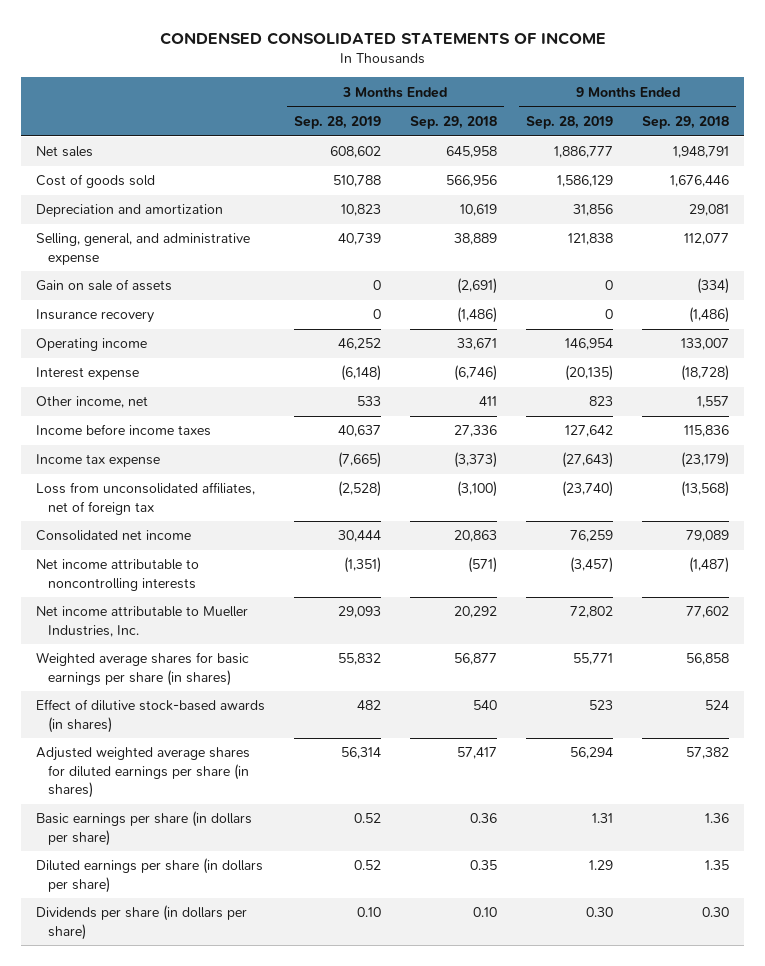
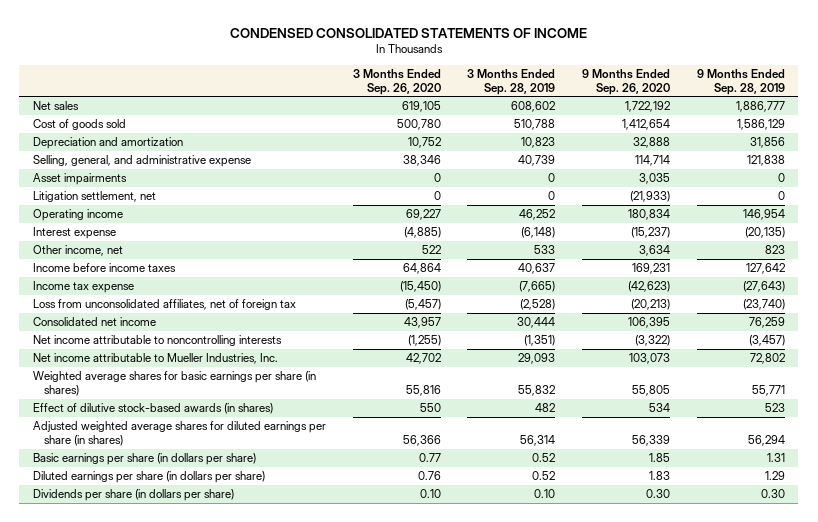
- | 3 Months Ended Sep. 28, 2019 | 3 Months Ended Sep. 29, 2018 | 9 Months Ended Sep. 28, 2019 | 9 Months Ended Sep. 29, 2018
+ | 3 Months Ended Sep. 26, 2020 | 3 Months Ended Sep. 28, 2019 | 9 Months Ended Sep. 26, 2020 | 9 Months Ended Sep. 28, 2019
- Gain on sale of assets | 0 | (2,691) | 0 | (334)
- Insurance recovery | 0 | (1,486) | 0 | (1,486)
+ Asset impairments | 0 | 0 | 3,035 | 0
+ Litigation settlement, net | 0 | 0 | (21,933) | 0

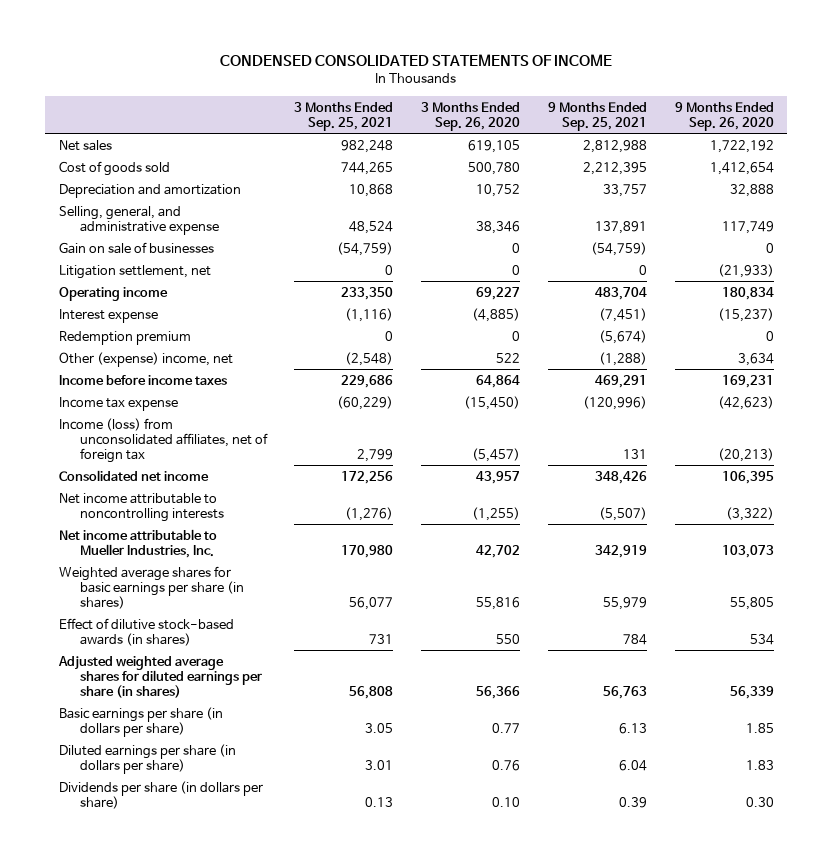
- | 3 Months Ended Sep. 26, 2020 | 3 Months Ended Sep. 28, 2019 | 9 Months Ended Sep. 26, 2020 | 9 Months Ended Sep. 28, 2019
+ | 3 Months Ended Sep. 25, 2021 | 3 Months Ended Sep. 26, 2020 | 9 Months Ended Sep. 25, 2021 | 9 Months Ended Sep. 26, 2020
- Selling, general, and administrative expense | 38,346 | 40,739 | 114,714 | 121,838
- Asset impairments | 0 | 0 | 3,035 | 0
+ Selling, general, and administrative expense | 48,524 | 38,346 | 137,891 | 117,749
+ Gain on sale of businesses | (54,759) | 0 | (54,759) | 0
- Other income, net | 522 | 533 | 3,634 | 823
+ Redemption premium | 0 | 0 | (5,674) | 0
+ Other (expense) income, net | (2,548) | 522 | (1,288) | 3,634
- Loss from unconsolidated affiliates, net of foreign tax | (5,457) | (2,528) | (20,213) | (23,740)
+ Income (loss) from unconsolidated affiliates, net of foreign tax | 2,799 | (5,457) | 131 | (20,213)

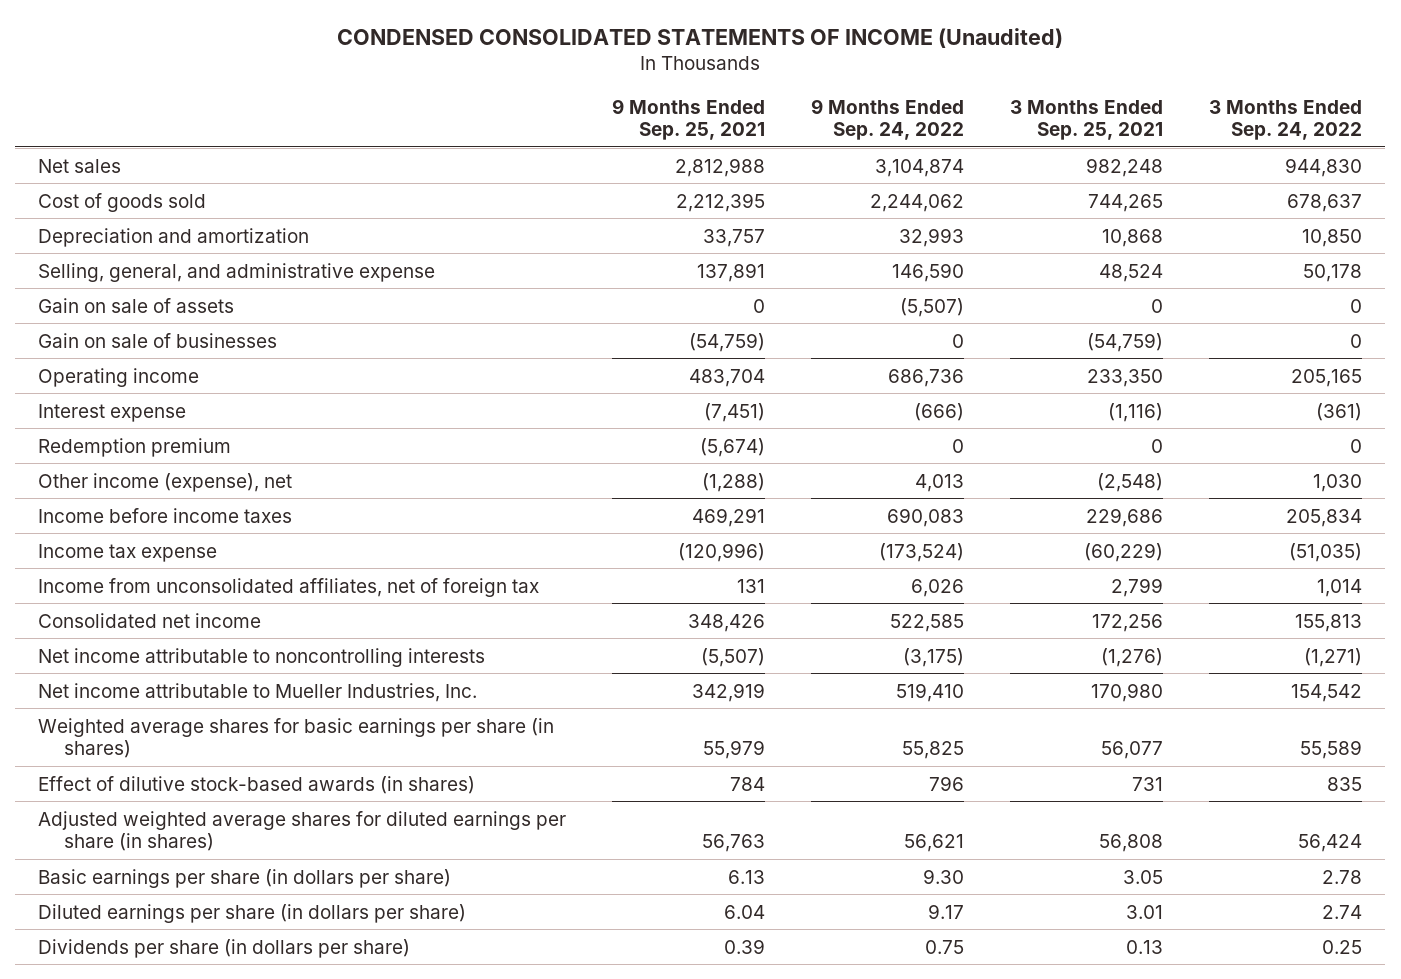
- CONDENSED CONSOLIDATED STATEMENTS OF INCOME
+ CONDENSED CONSOLIDATED STATEMENTS OF INCOME (Unaudited)
- | 3 Months Ended Sep. 25, 2021 | 3 Months Ended Sep. 26, 2020 | 9 Months Ended Sep. 25, 2021 | 9 Months Ended Sep. 26, 2020
+ | 9 Months Ended Sep. 25, 2021 | 9 Months Ended Sep. 24, 2022 | 3 Months Ended Sep. 25, 2021 | 3 Months Ended Sep. 24, 2022
+ Gain on sale of assets | 0 | (5,507) | 0 | 0
- Litigation settlement, net | 0 | 0 | 0 | (21,933)
- Other (expense) income, net | (2,548) | 522 | (1,288) | 3,634
+ Other income (expense), net | (1,288) | 4,013 | (2,548) | 1,030
- Income (loss) from unconsolidated affiliates, net of foreign tax | 2,799 | (5,457) | 131 | (20,213)
+ Income from unconsolidated affiliates, net of foreign tax | 131 | 6,026 | 2,799 | 1,014

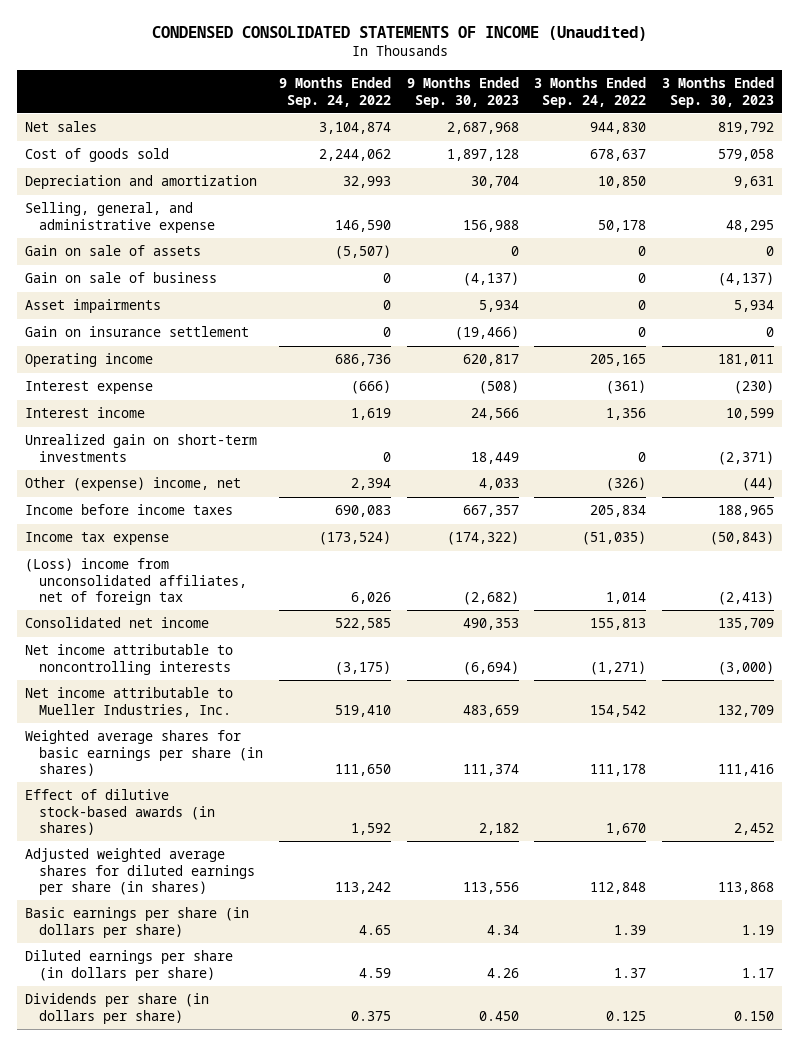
- | 9 Months Ended Sep. 25, 2021 | 9 Months Ended Sep. 24, 2022 | 3 Months Ended Sep. 25, 2021 | 3 Months Ended Sep. 24, 2022
+ | 9 Months Ended Sep. 24, 2022 | 9 Months Ended Sep. 30, 2023 | 3 Months Ended Sep. 24, 2022 | 3 Months Ended Sep. 30, 2023
- Gain on sale of businesses | (54,759) | 0 | (54,759) | 0
+ Gain on sale of business | 0 | (4,137) | 0 | (4,137)
+ Asset impairments | 0 | 5,934 | 0 | 5,934
+ Gain on insurance settlement | 0 | (19,466) | 0 | 0
- Redemption premium | (5,674) | 0 | 0 | 0
- Other income (expense), net | (1,288) | 4,013 | (2,548) | 1,030
+ Interest income | 1,619 | 24,566 | 1,356 | 10,599
+ Unrealized gain on short-term investments | 0 | 18,449 | 0 | (2,371)
+ Other (expense) income, net | 2,394 | 4,033 | (326) | (44)
- Income from unconsolidated affiliates, net of foreign tax | 131 | 6,026 | 2,799 | 1,014
+ (Loss) income from unconsolidated affiliates, net of foreign tax | 6,026 | (2,682) | 1,014 | (2,413)
- Weighted average shares for basic earnings per share (in shares) | 55,979 | 55,825 | 56,077 | 55,589
- Effect of dilutive stock-based awards (in shares) | 784 | 796 | 731 | 835
- Adjusted weighted average shares for diluted earnings per share (in shares) | 56,763 | 56,621 | 56,808 | 56,424
- Basic earnings per share (in dollars per share) | 6.13 | 9.30 | 3.05 | 2.78
- Diluted earnings per share (in dollars per share) | 6.04 | 9.17 | 3.01 | 2.74
- Dividends per share (in dollars per share) | 0.39 | 0.75 | 0.13 | 0.25
+ Weighted average shares for basic earnings per share (in shares) | 111,650 | 111,374 | 111,178 | 111,416
+ Effect of dilutive stock-based awards (in shares) | 1,592 | 2,182 | 1,670 | 2,452
+ Adjusted weighted average shares for diluted earnings per share (in shares) | 113,242 | 113,556 | 112,848 | 113,868
+ Basic earnings per share (in dollars per share) | 4.65 | 4.34 | 1.39 | 1.19
+ Diluted earnings per share (in dollars per share) | 4.59 | 4.26 | 1.37 | 1.17
+ Dividends per share (in dollars per share) | 0.375 | 0.450 | 0.125 | 0.150

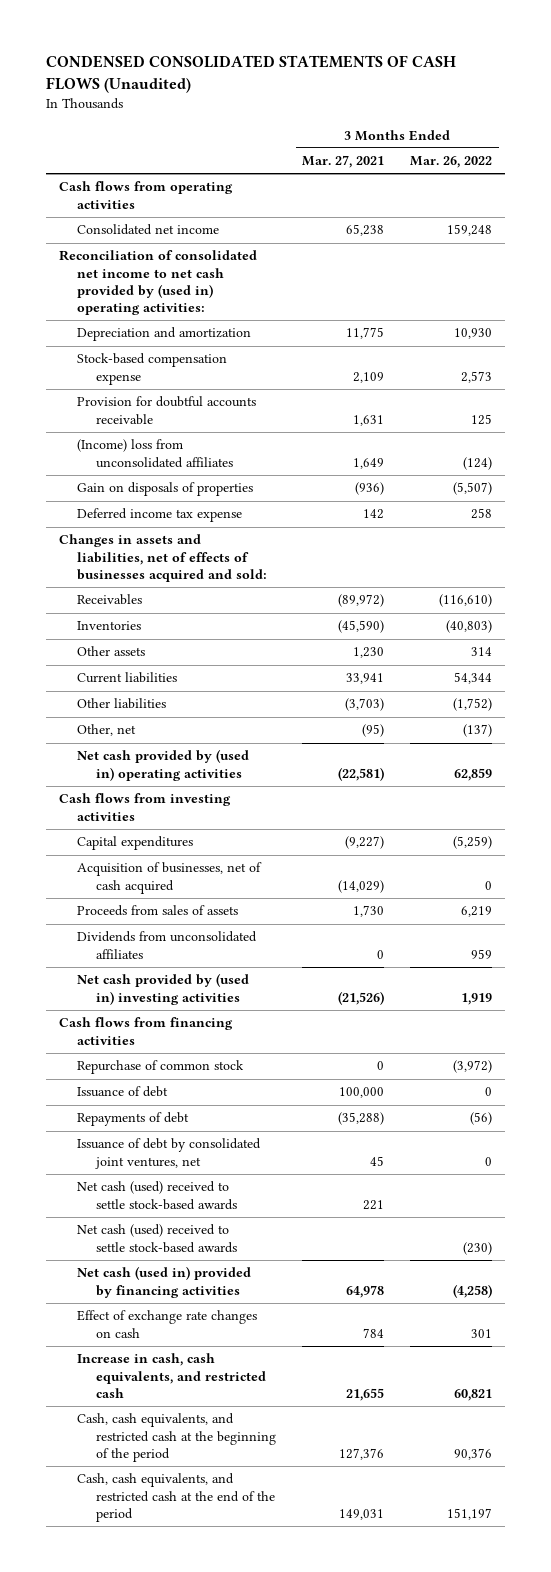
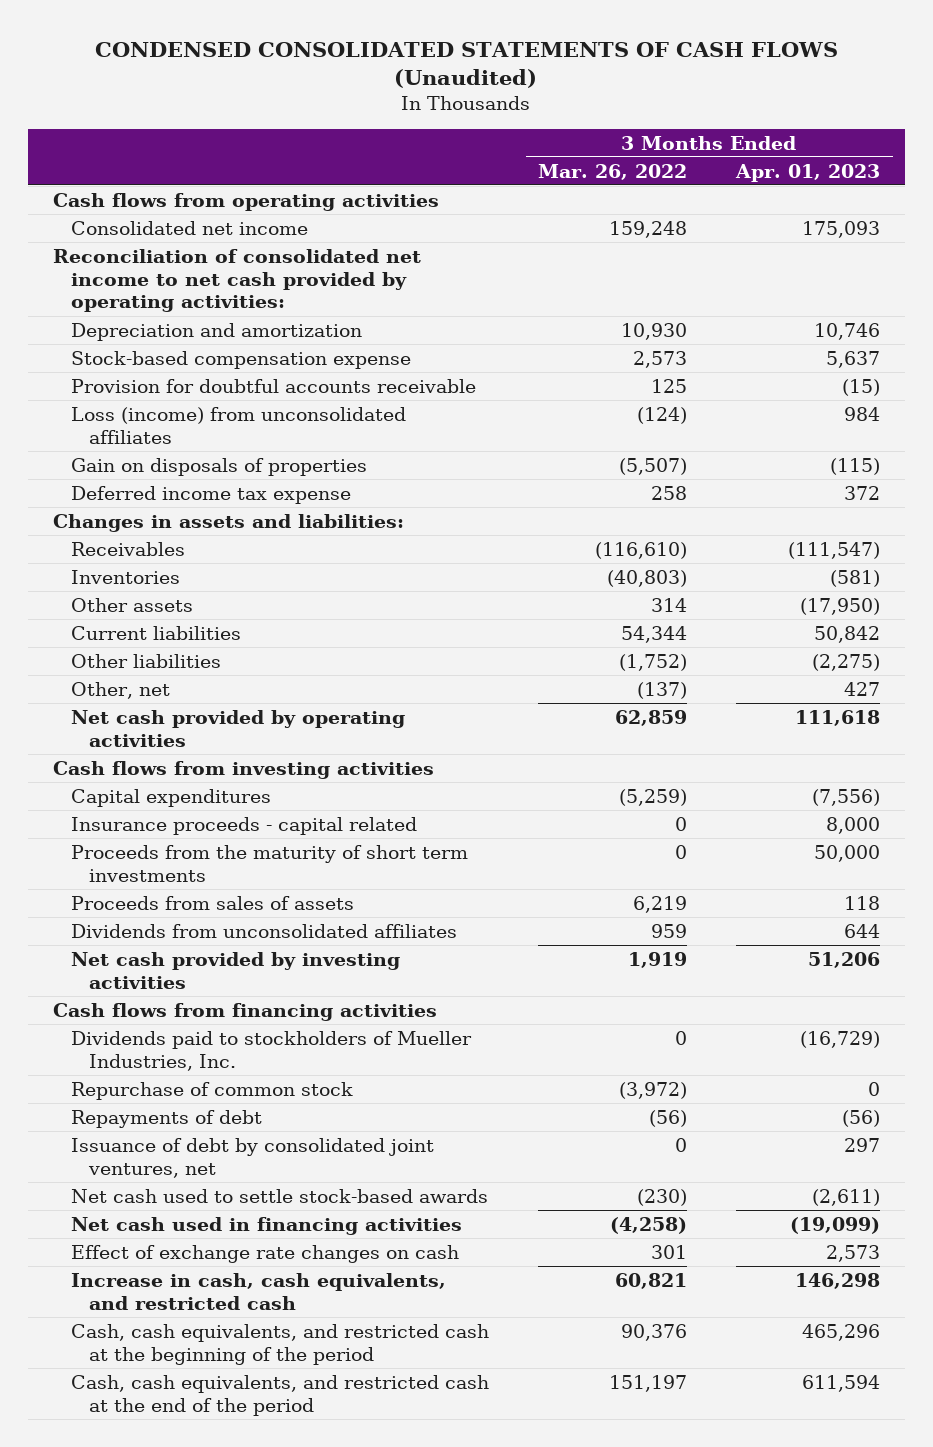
- | 3 Months Ended Mar. 27, 2021 | 3 Months Ended Mar. 26, 2022
+ | 3 Months Ended Mar. 26, 2022 | 3 Months Ended Apr. 01, 2023
- Reconciliation of consolidated net income to net cash provided by (used in) operating activities:
+ Reconciliation of consolidated net income to net cash provided by operating activities:
- (Income) loss from unconsolidated affiliates | 1,649 | (124)
+ Loss (income) from unconsolidated affiliates | (124) | 984
- Changes in assets and liabilities, net of effects of businesses acquired and sold:
+ Changes in assets and liabilities:
- Net cash provided by (used in) operating activities | (22,581) | 62,859
+ Net cash provided by operating activities | 62,859 | 111,618
- Acquisition of businesses, net of cash acquired | (14,029) | 0
+ Insurance proceeds - capital related | 0 | 8,000
+ Proceeds from the maturity of short term investments | 0 | 50,000
- Net cash provided by (used in) investing activities | (21,526) | 1,919
+ Net cash provided by investing activities | 1,919 | 51,206
+ Dividends paid to stockholders of Mueller Industries, Inc. | 0 | (16,729)
- Issuance of debt | 100,000 | 0
- Net cash (used) received to settle stock-based awards | 221 |
- Net cash (used) received to settle stock-based awards | | (230)
- Net cash (used in) provided by financing activities | 64,978 | (4,258)
+ Net cash used to settle stock-based awards | (230) | (2,611)
+ Net cash used in financing activities | (4,258) | (19,099)

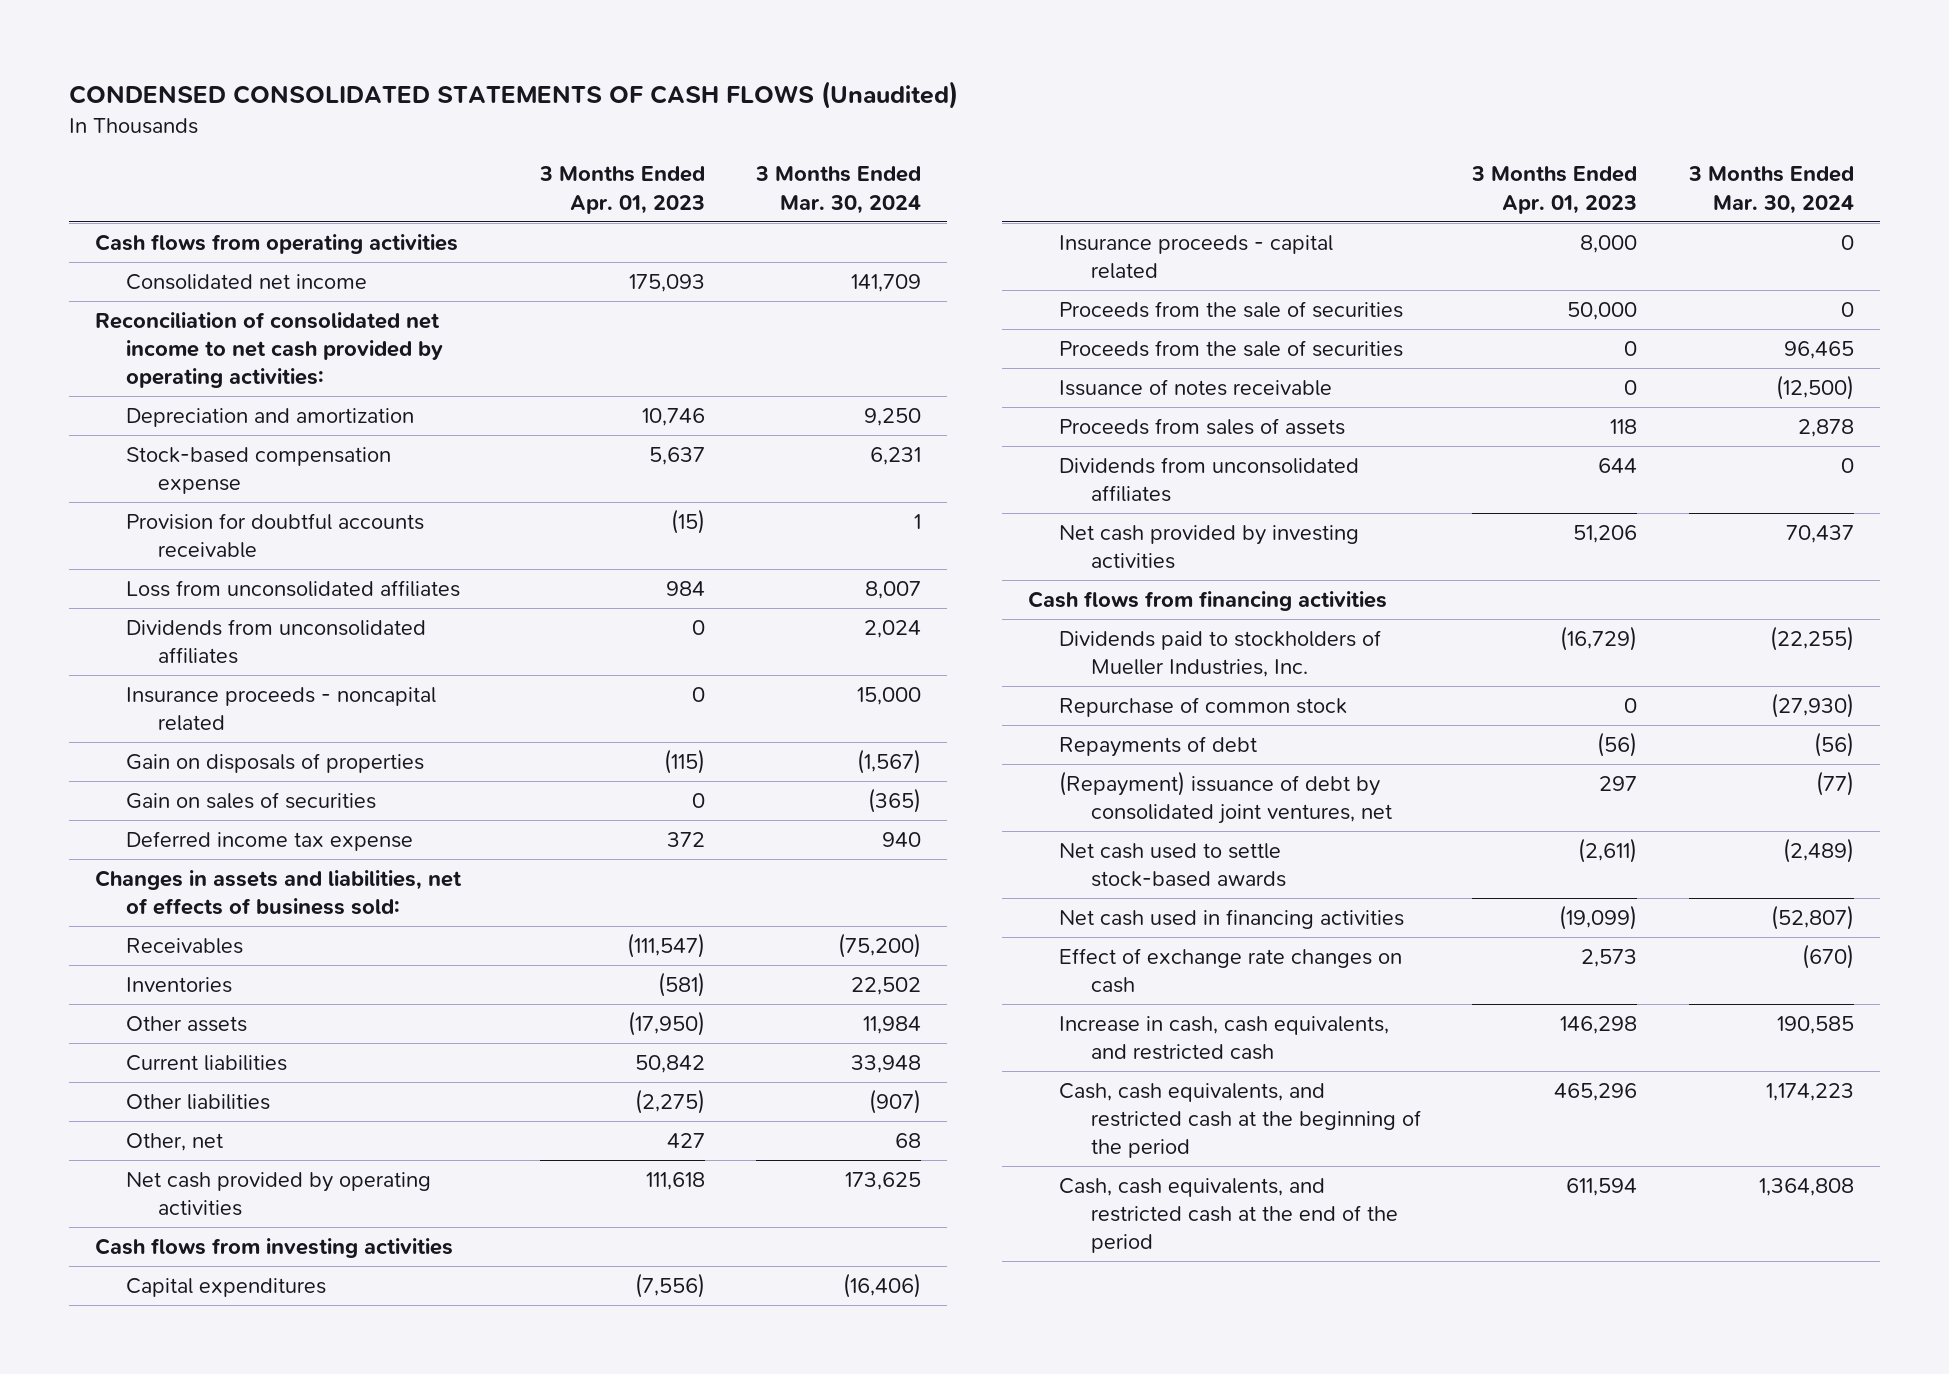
- | 3 Months Ended Mar. 26, 2022 | 3 Months Ended Apr. 01, 2023
+ | 3 Months Ended Apr. 01, 2023 | 3 Months Ended Mar. 30, 2024
- Loss (income) from unconsolidated affiliates | (124) | 984
+ Loss from unconsolidated affiliates | 984 | 8,007
+ Dividends from unconsolidated affiliates | 0 | 2,024
+ Insurance proceeds - noncapital related | 0 | 15,000
+ Gain on sales of securities | 0 | (365)
- Changes in assets and liabilities:
+ Changes in assets and liabilities, net of effects of business sold:
- Proceeds from the maturity of short term investments | 0 | 50,000
+ Proceeds from the sale of securities | 50,000 | 0
+ Proceeds from the sale of securities | 0 | 96,465
+ Issuance of notes receivable | 0 | (12,500)
- Issuance of debt by consolidated joint ventures, net | 0 | 297
+ (Repayment) issuance of debt by consolidated joint ventures, net | 297 | (77)

